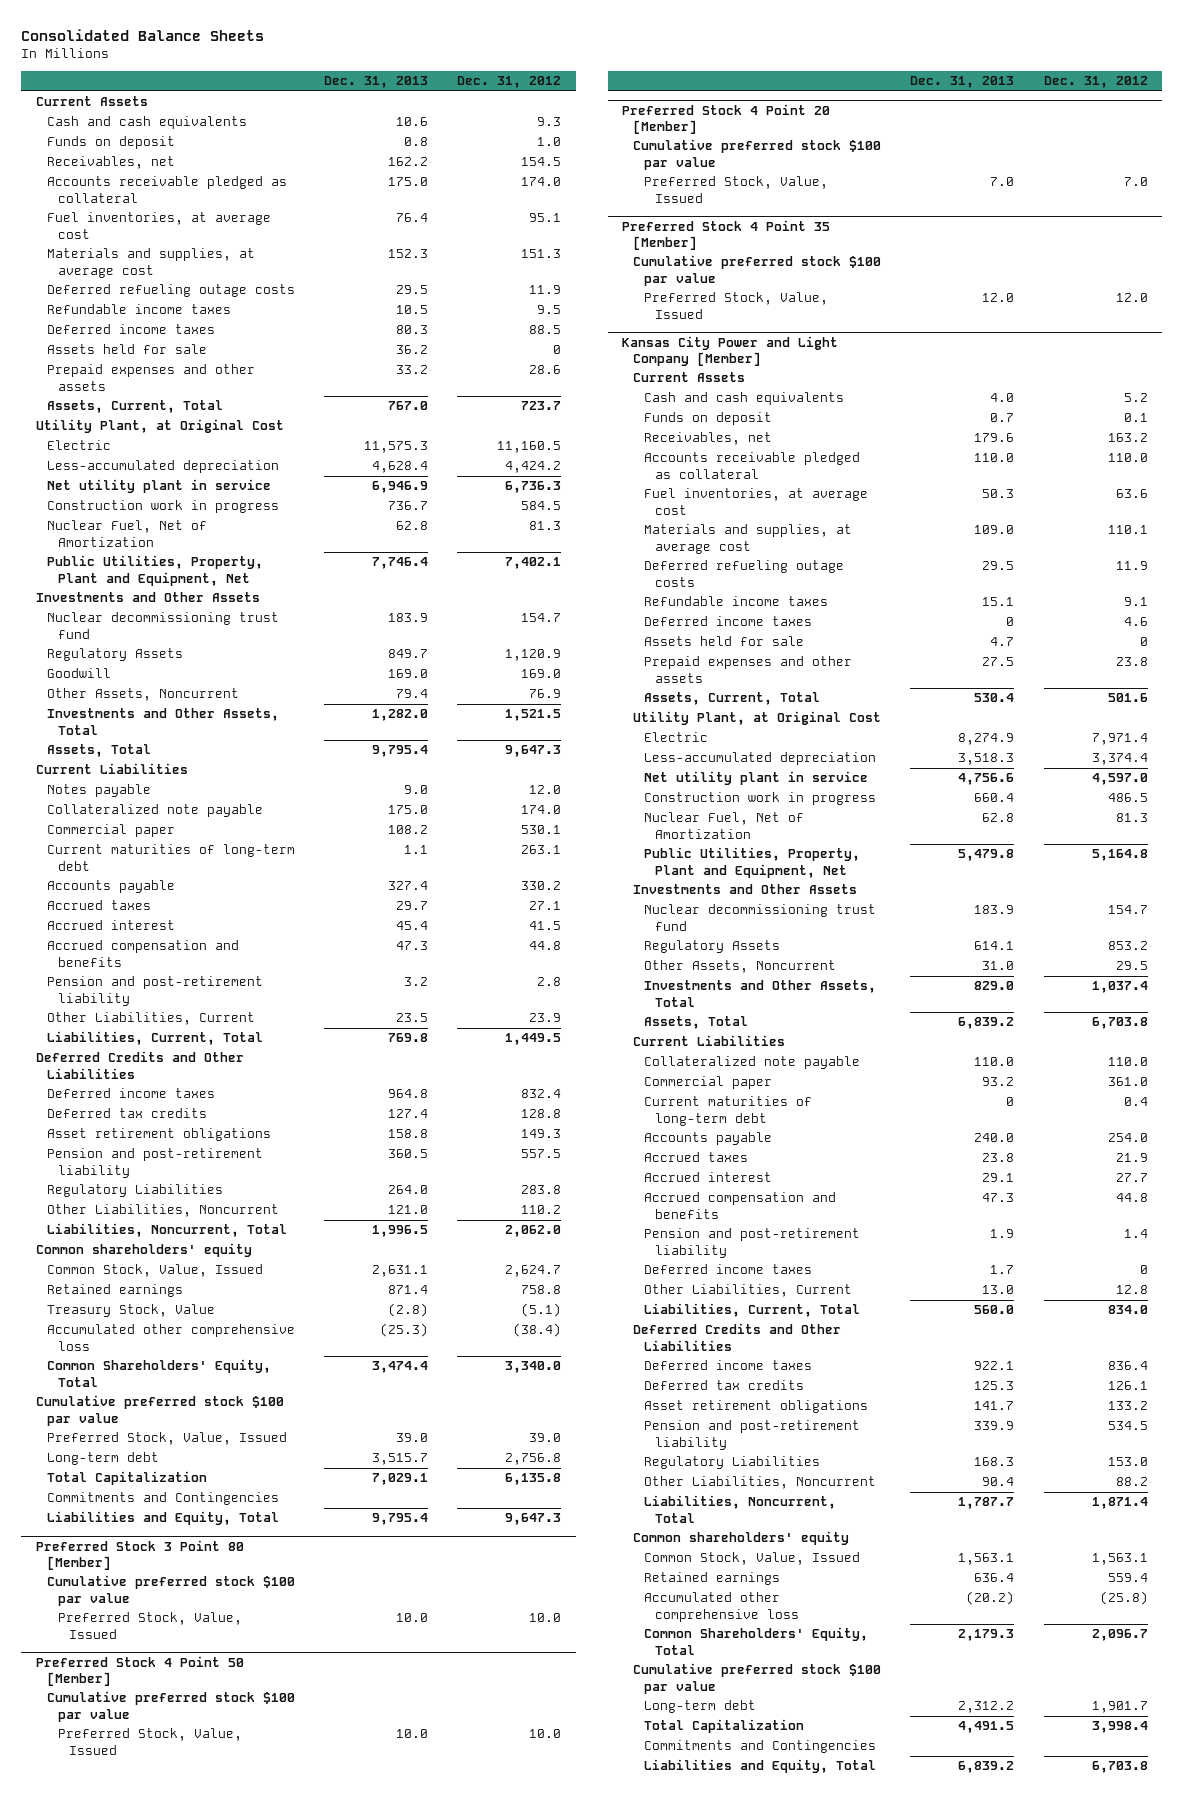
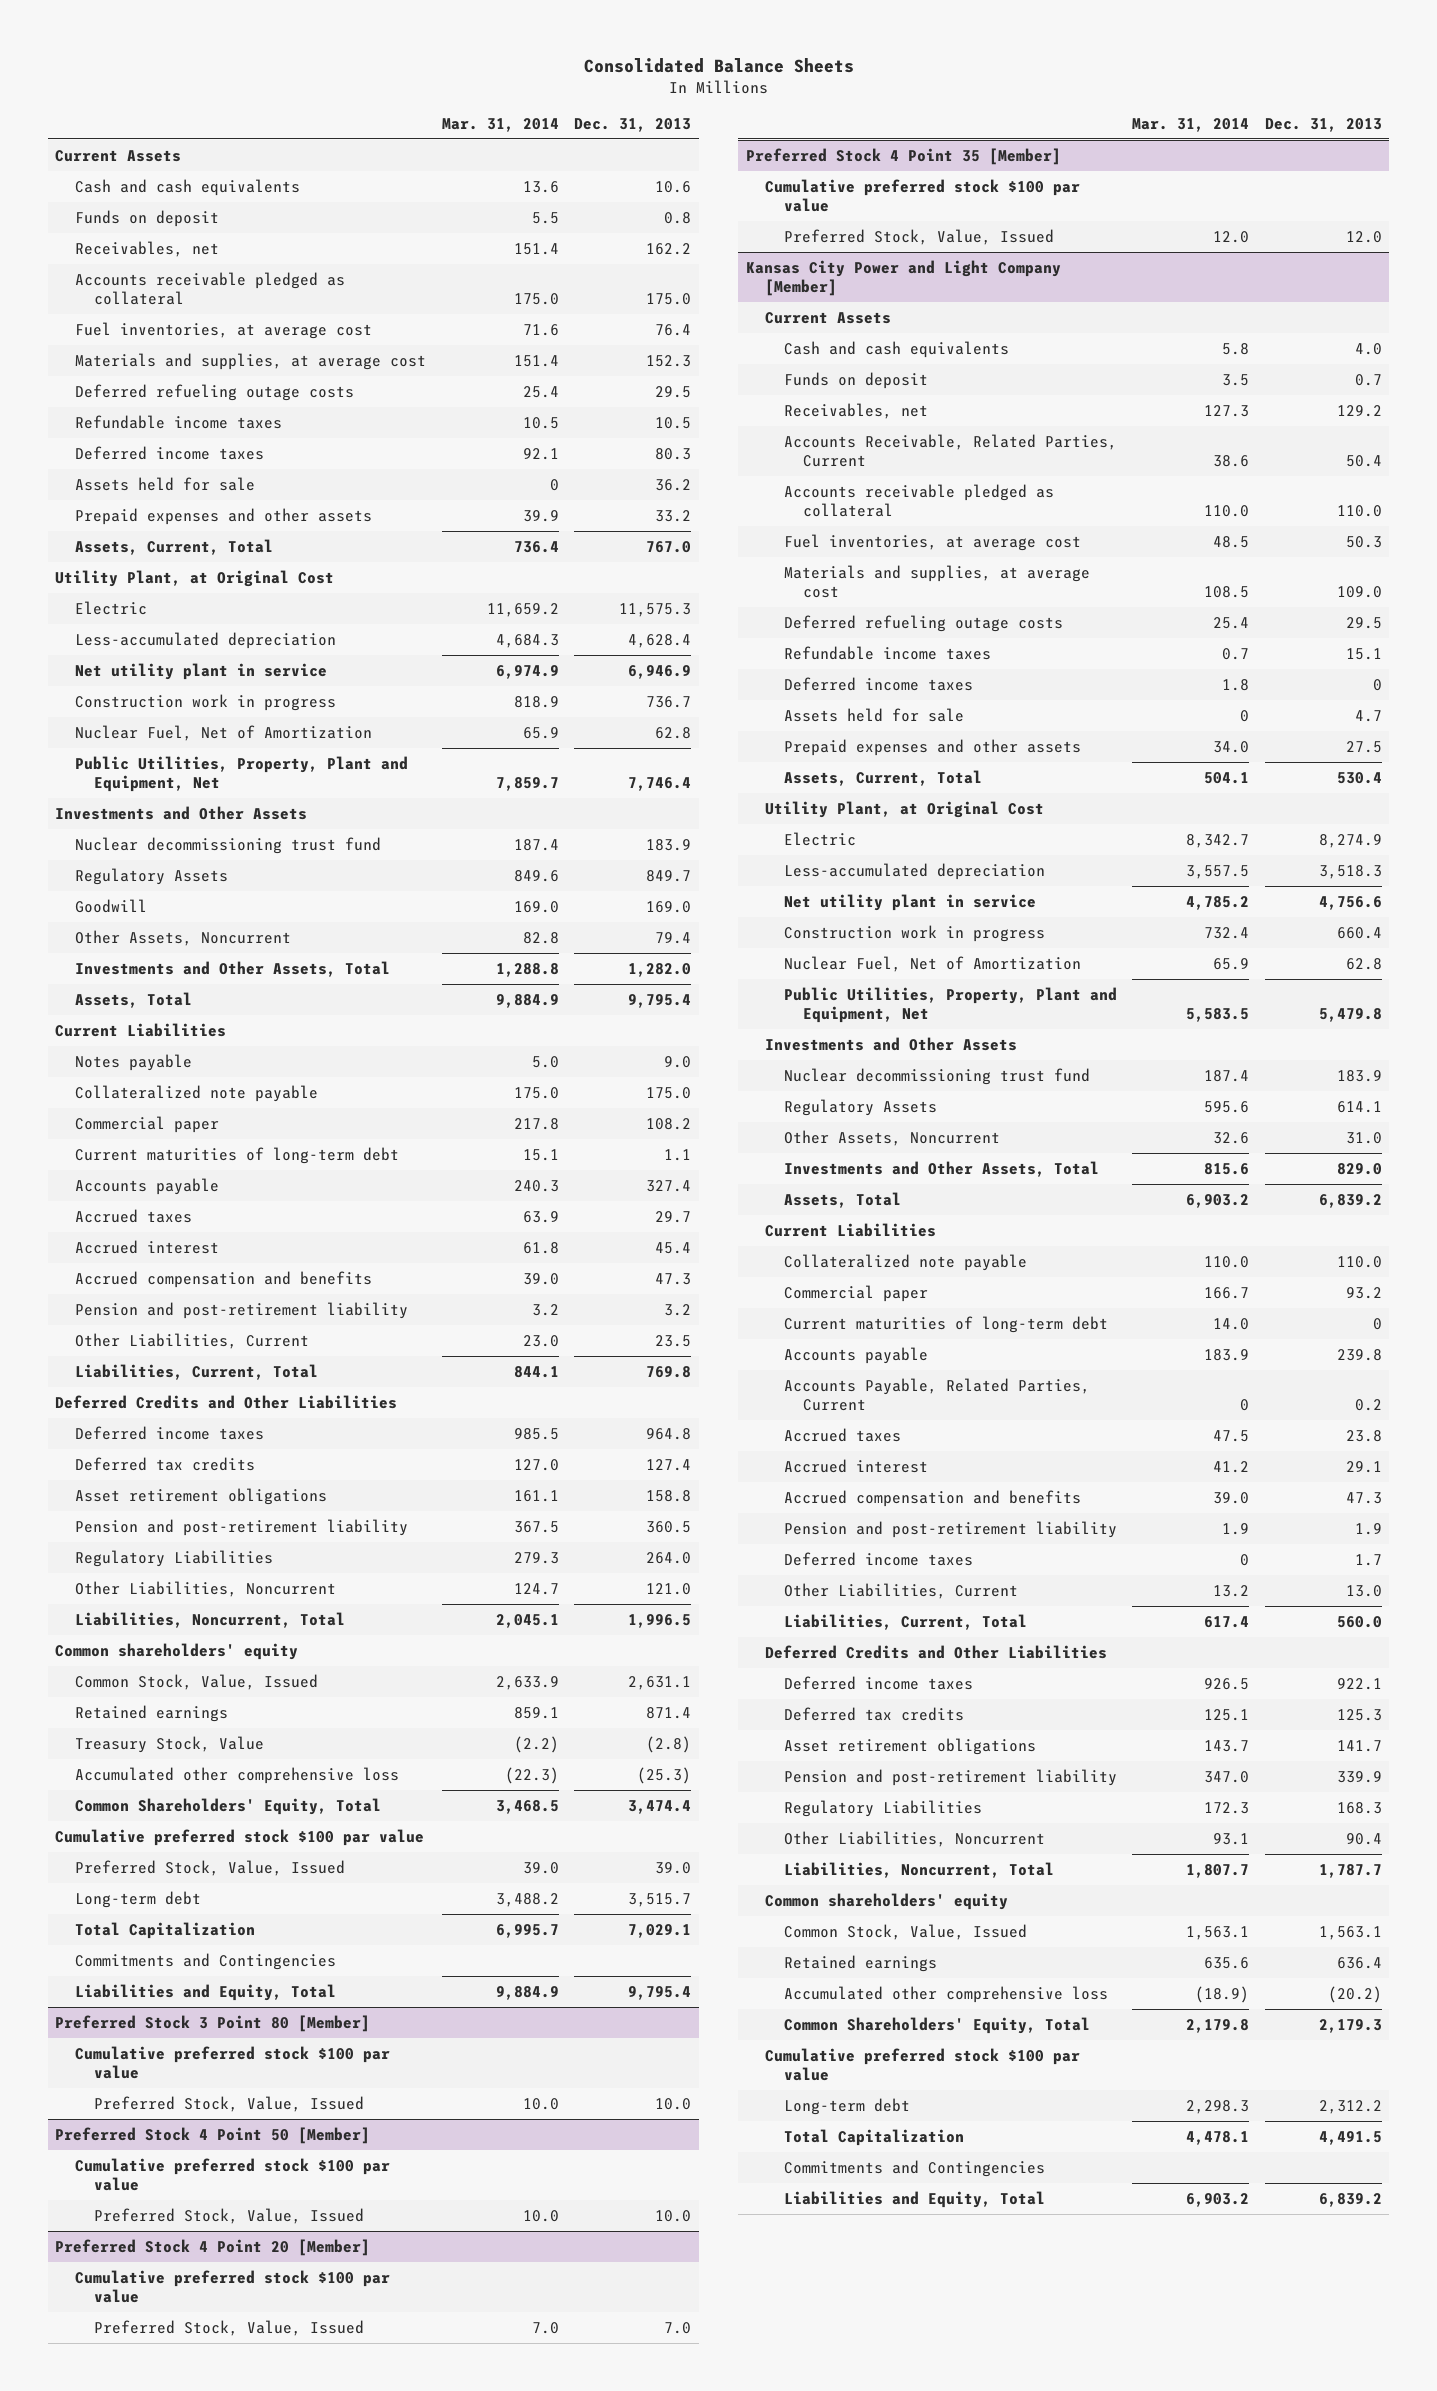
- | Dec. 31, 2013 | Dec. 31, 2012
+ | Mar. 31, 2014 | Dec. 31, 2013
@ Kansas City Power and Light Company [Member]
- Receivables, net | 179.6 | 163.2
+ Receivables, net | 127.3 | 129.2
+ Accounts Receivable, Related Parties, Current | 38.6 | 50.4
- Accounts payable | 240.0 | 254.0
+ Accounts payable | 183.9 | 239.8
+ Accounts Payable, Related Parties, Current | 0 | 0.2

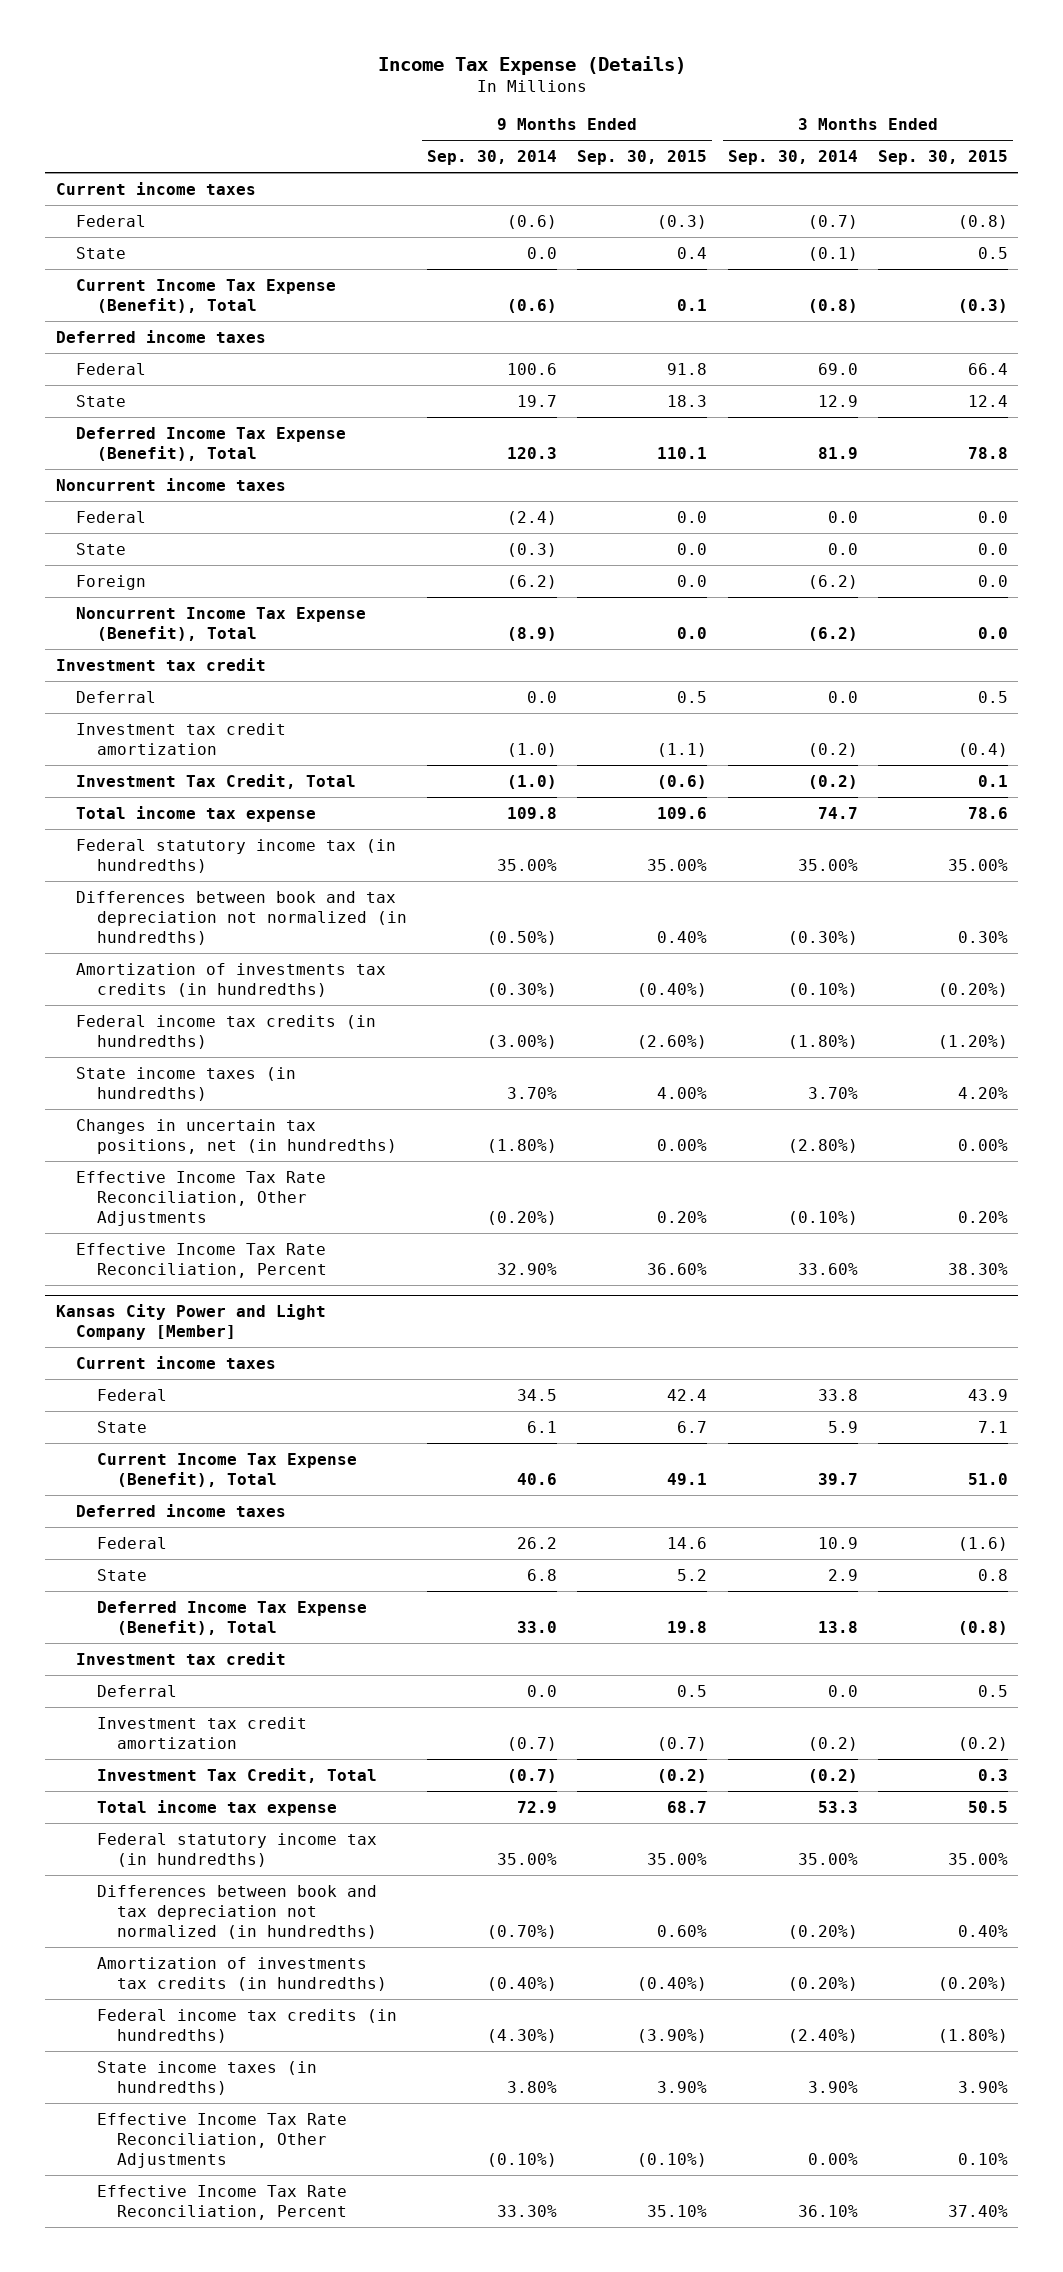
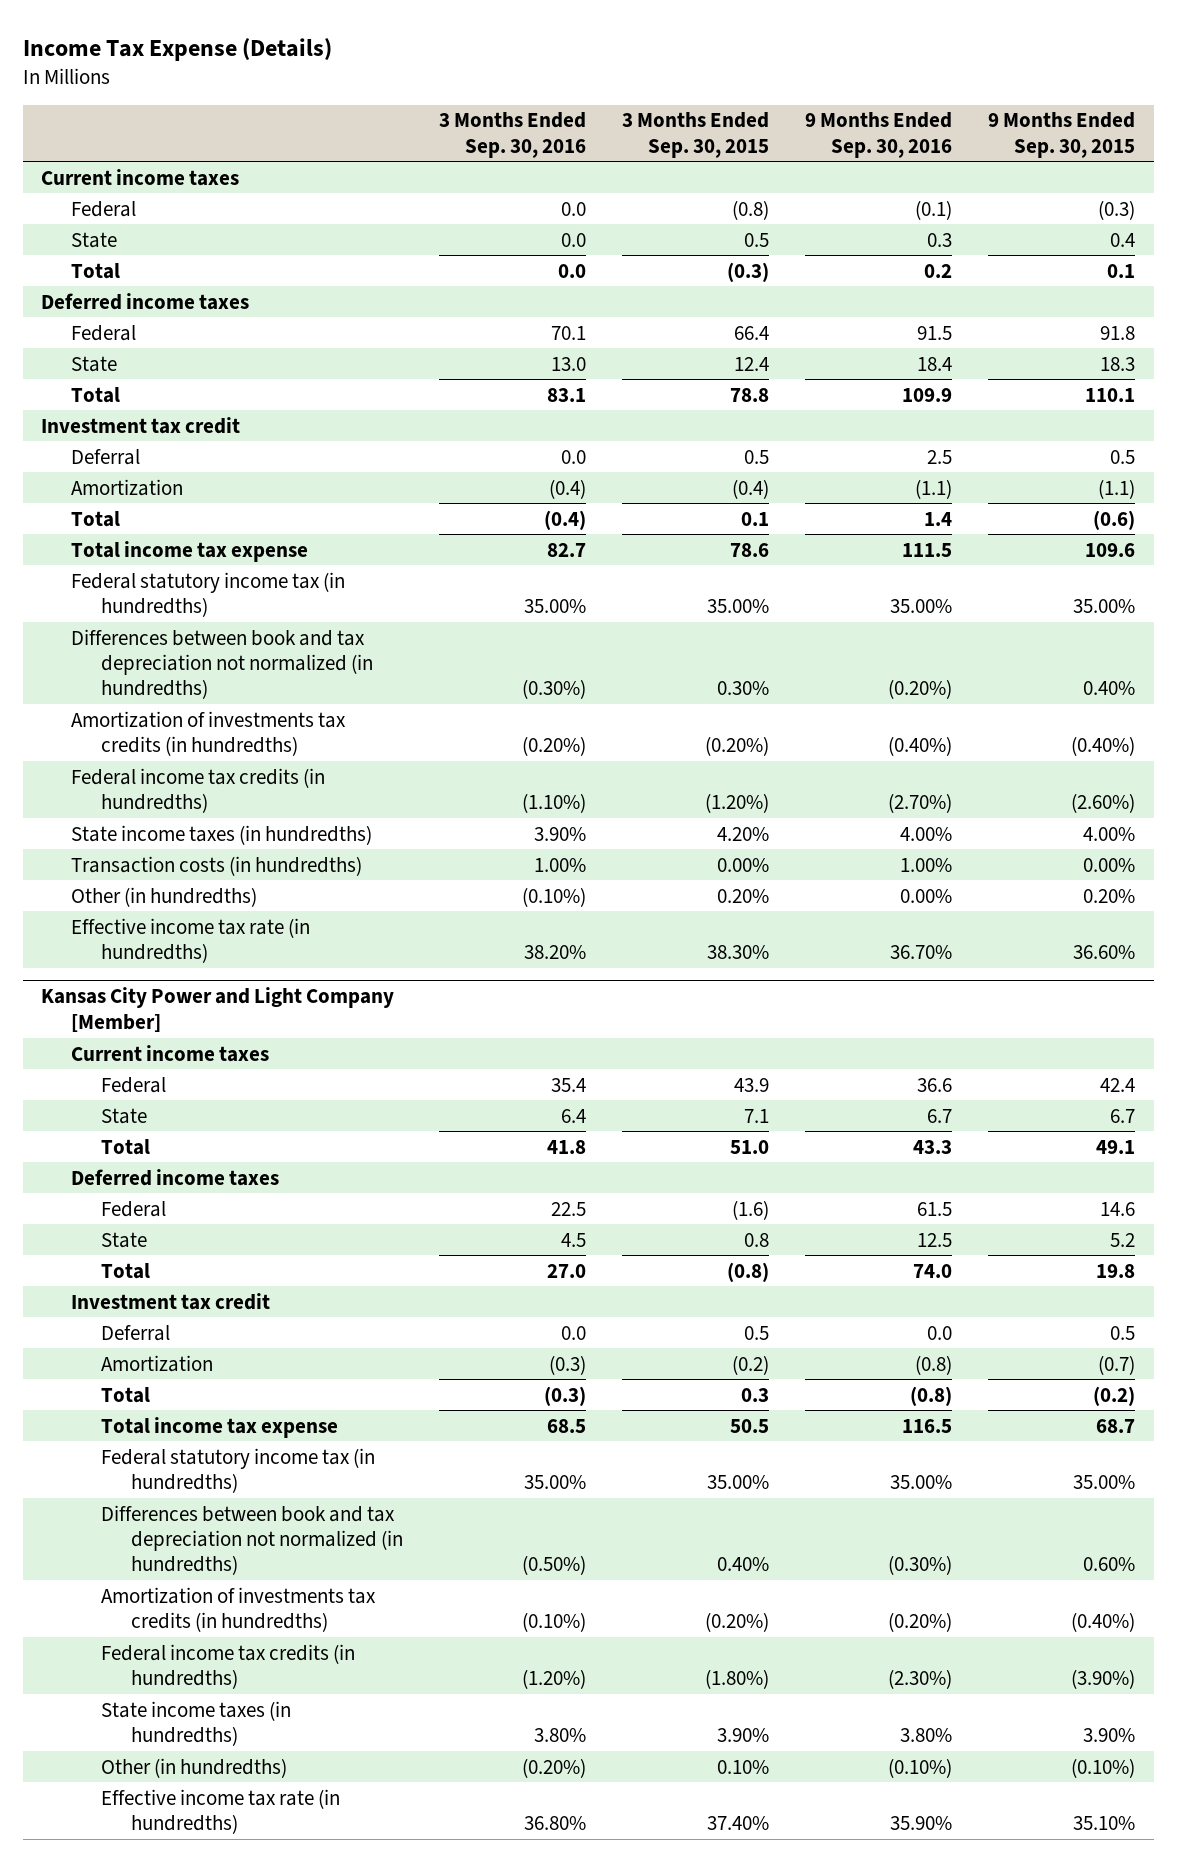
- | 9 Months Ended Sep. 30, 2014 | 9 Months Ended Sep. 30, 2015 | 3 Months Ended Sep. 30, 2014 | 3 Months Ended Sep. 30, 2015
+ | 3 Months Ended Sep. 30, 2016 | 3 Months Ended Sep. 30, 2015 | 9 Months Ended Sep. 30, 2016 | 9 Months Ended Sep. 30, 2015
- Current Income Tax Expense (Benefit), Total | (0.6) | 0.1 | (0.8) | (0.3)
+ Total | 0.0 | (0.3) | 0.2 | 0.1
- Deferred Income Tax Expense (Benefit), Total | 120.3 | 110.1 | 81.9 | 78.8
- Noncurrent income taxes
- Federal | (2.4) | 0.0 | 0.0 | 0.0
- State | (0.3) | 0.0 | 0.0 | 0.0
- Foreign | (6.2) | 0.0 | (6.2) | 0.0
- Noncurrent Income Tax Expense (Benefit), Total | (8.9) | 0.0 | (6.2) | 0.0
+ Total | 83.1 | 78.8 | 109.9 | 110.1
- Investment tax credit amortization | (1.0) | (1.1) | (0.2) | (0.4)
- Investment Tax Credit, Total | (1.0) | (0.6) | (0.2) | 0.1
+ Amortization | (0.4) | (0.4) | (1.1) | (1.1)
+ Total | (0.4) | 0.1 | 1.4 | (0.6)
- Changes in uncertain tax positions, net (in hundredths) | (1.80%) | 0.00% | (2.80%) | 0.00%
- Effective Income Tax Rate Reconciliation, Other Adjustments | (0.20%) | 0.20% | (0.10%) | 0.20%
- Effective Income Tax Rate Reconciliation, Percent | 32.90% | 36.60% | 33.60% | 38.30%
+ Transaction costs (in hundredths) | 1.00% | 0.00% | 1.00% | 0.00%
+ Other (in hundredths) | (0.10%) | 0.20% | 0.00% | 0.20%
+ Effective income tax rate (in hundredths) | 38.20% | 38.30% | 36.70% | 36.60%
@ Kansas City Power and Light Company [Member]
- Current Income Tax Expense (Benefit), Total | 40.6 | 49.1 | 39.7 | 51.0
+ Total | 41.8 | 51.0 | 43.3 | 49.1
- Deferred Income Tax Expense (Benefit), Total | 33.0 | 19.8 | 13.8 | (0.8)
+ Total | 27.0 | (0.8) | 74.0 | 19.8
- Investment tax credit amortization | (0.7) | (0.7) | (0.2) | (0.2)
- Investment Tax Credit, Total | (0.7) | (0.2) | (0.2) | 0.3
+ Amortization | (0.3) | (0.2) | (0.8) | (0.7)
+ Total | (0.3) | 0.3 | (0.8) | (0.2)
- Effective Income Tax Rate Reconciliation, Other Adjustments | (0.10%) | (0.10%) | 0.00% | 0.10%
- Effective Income Tax Rate Reconciliation, Percent | 33.30% | 35.10% | 36.10% | 37.40%
+ Other (in hundredths) | (0.20%) | 0.10% | (0.10%) | (0.10%)
+ Effective income tax rate (in hundredths) | 36.80% | 37.40% | 35.90% | 35.10%

